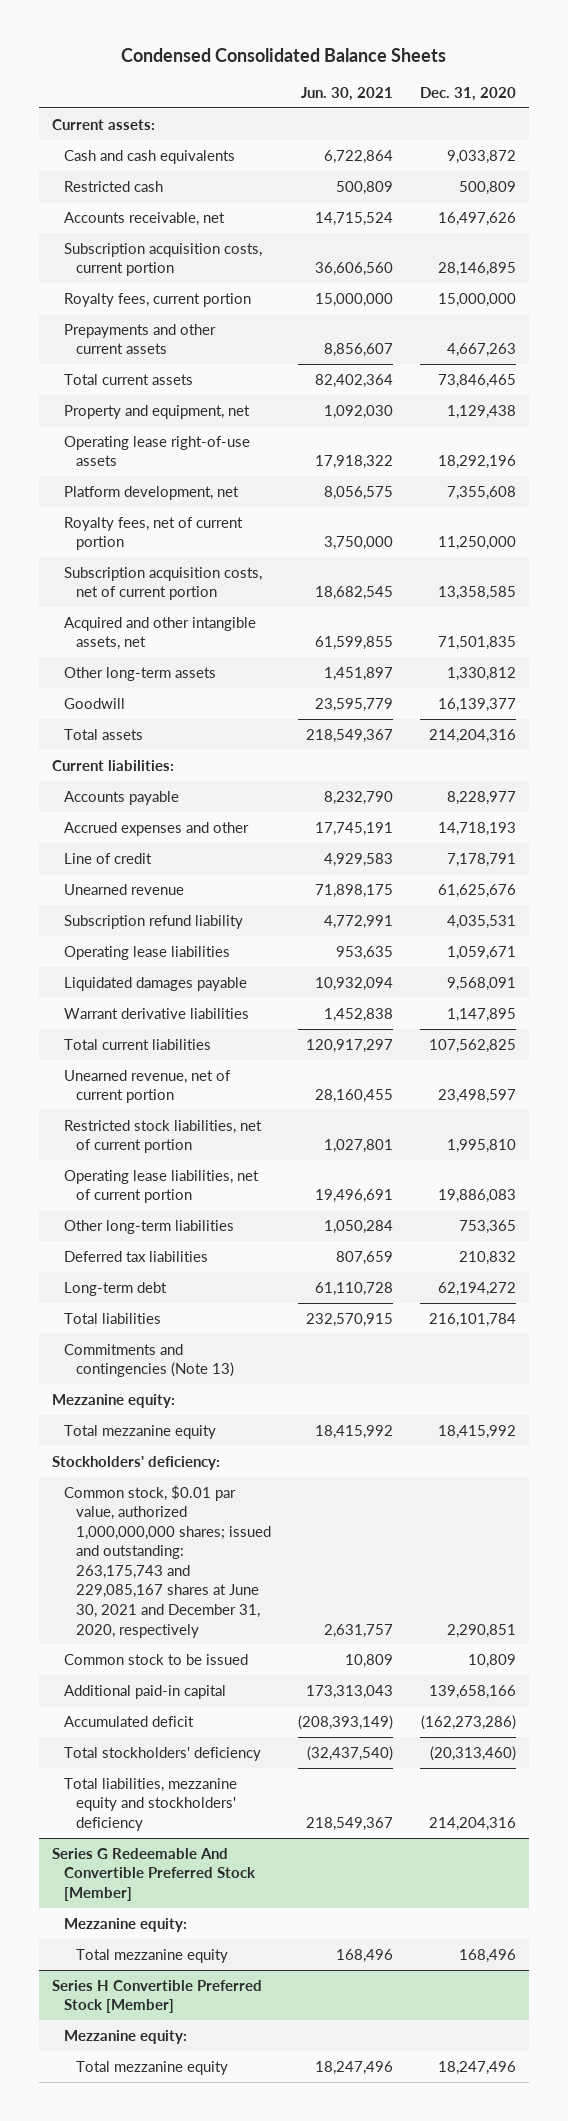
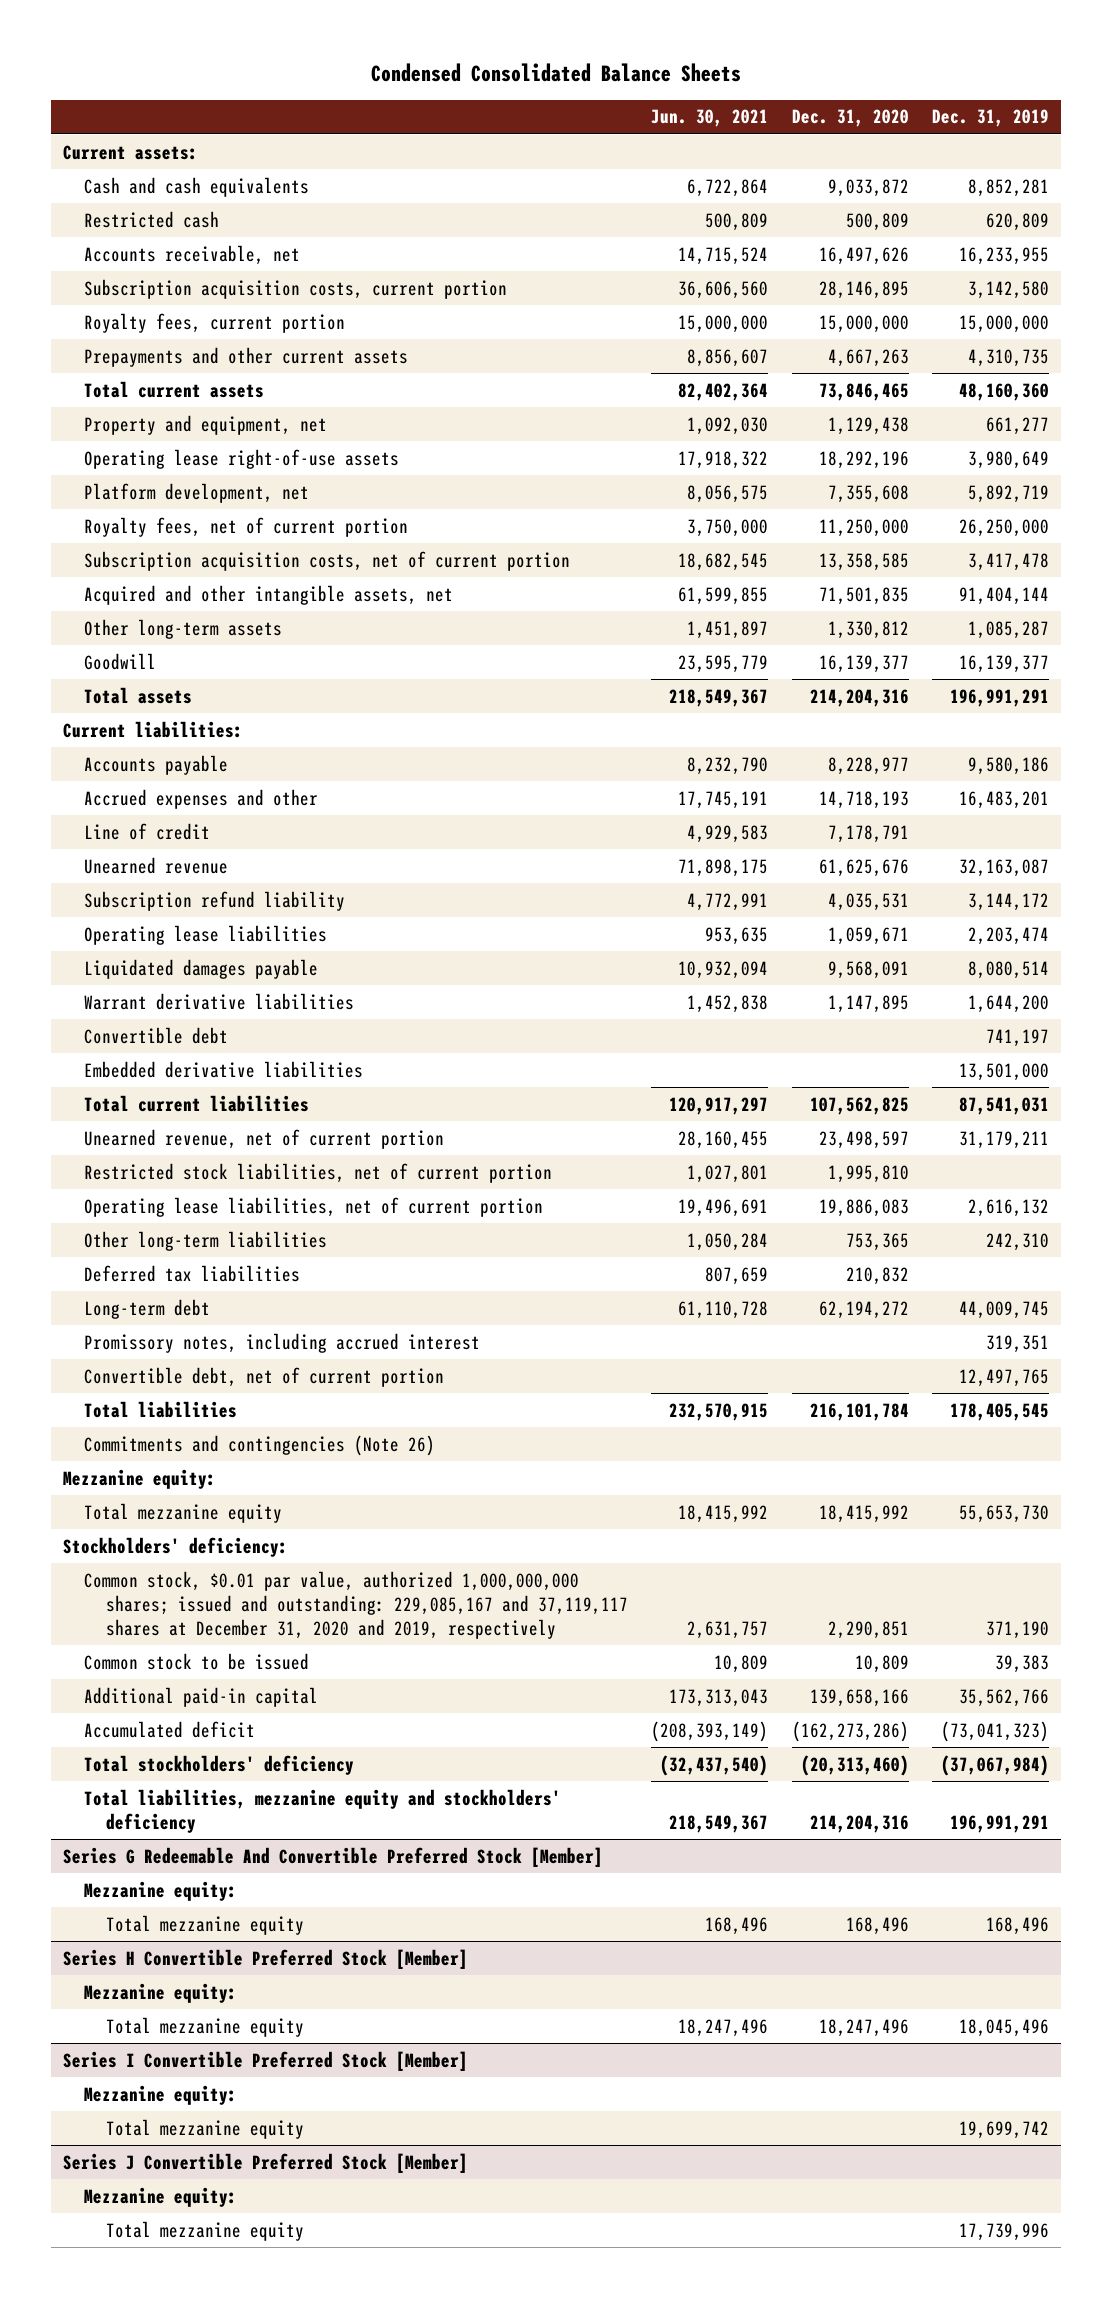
- | Jun. 30, 2021 | Dec. 31, 2020
+ | Jun. 30, 2021 | Dec. 31, 2020 | Dec. 31, 2019
+ Convertible debt | | | 741,197
+ Embedded derivative liabilities | | | 13,501,000
+ Promissory notes, including accrued interest | | | 319,351
+ Convertible debt, net of current portion | | | 12,497,765
- Commitments and contingencies (Note 13)
+ Commitments and contingencies (Note 26)
- Common stock, $0.01 par value, authorized 1,000,000,000 shares; issued and outstanding: 263,175,743 and 229,085,167 shares at June 30, 2021 and December 31, 2020, respectively | 2,631,757 | 2,290,851
+ Common stock, $0.01 par value, authorized 1,000,000,000 shares; issued and outstanding: 229,085,167 and 37,119,117 shares at December 31, 2020 and 2019, respectively | 2,631,757 | 2,290,851 | 371,190
+ Series I Convertible Preferred Stock [Member]
+ Mezzanine equity:
+ Total mezzanine equity | | | 19,699,742
+ Series J Convertible Preferred Stock [Member]
+ Mezzanine equity:
+ Total mezzanine equity | | | 17,739,996

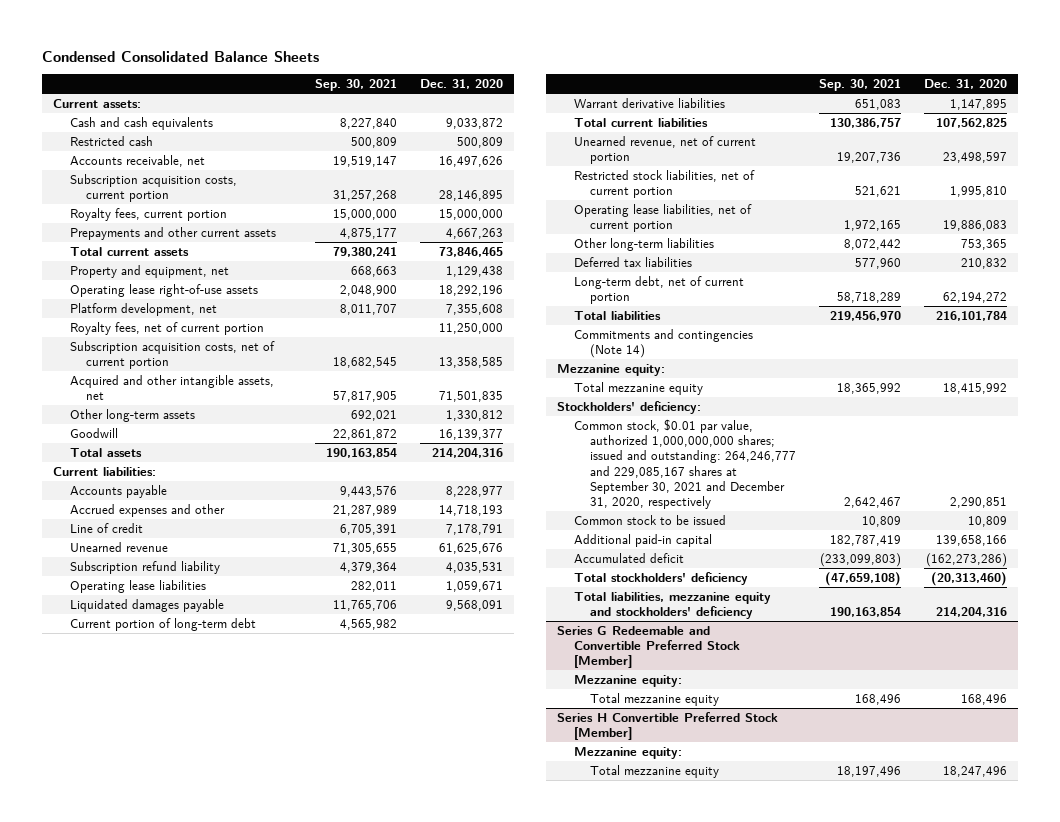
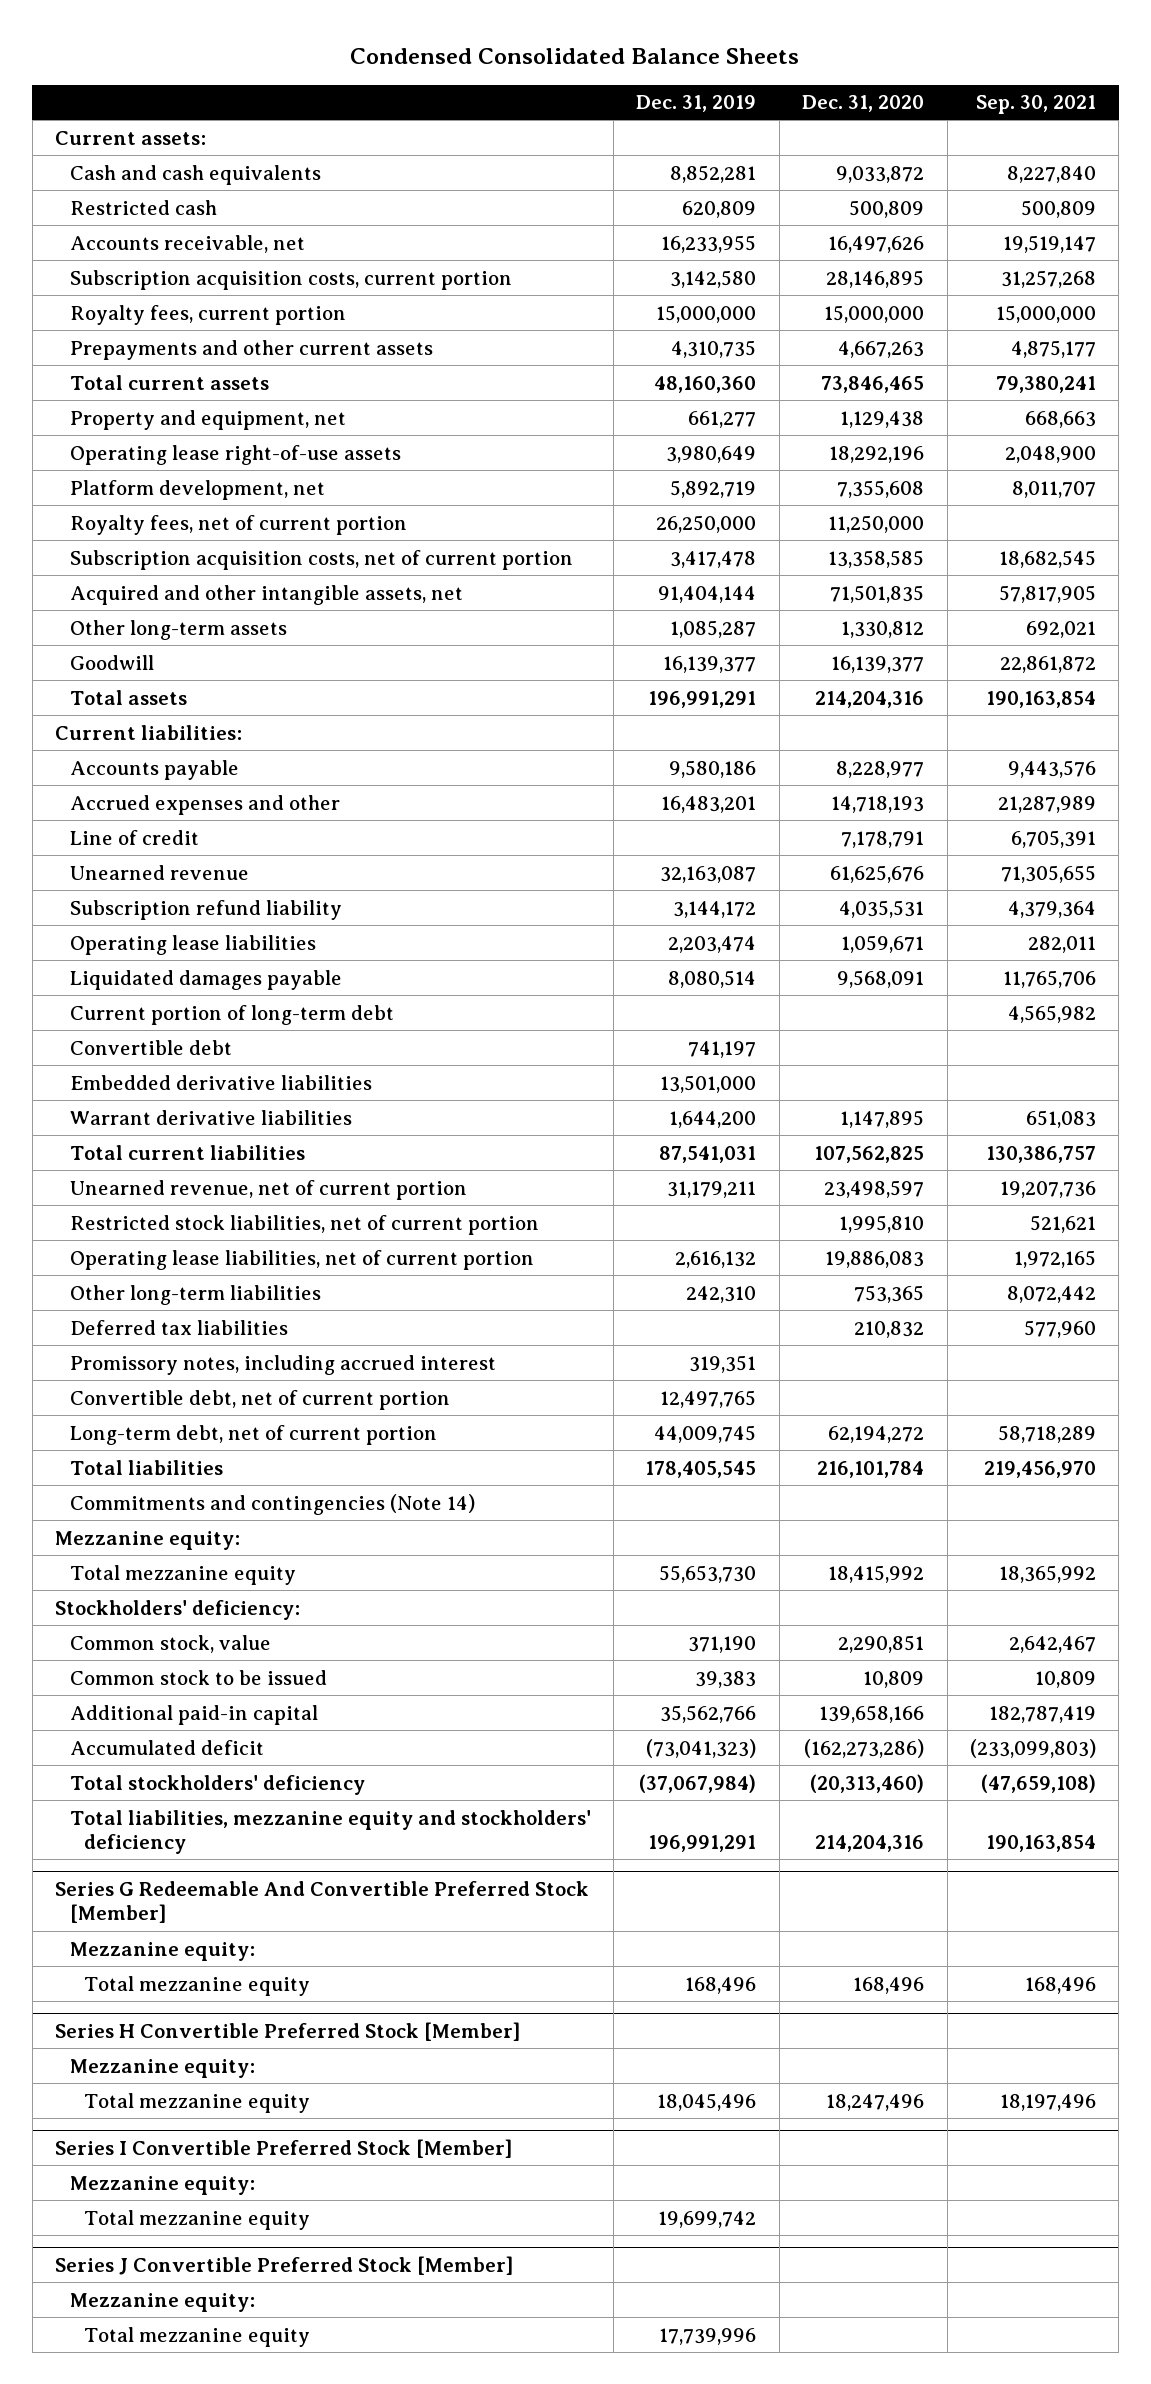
- | Sep. 30, 2021 | Dec. 31, 2020
+ | Dec. 31, 2019 | Dec. 31, 2020 | Sep. 30, 2021
+ Convertible debt | 741,197 | |
+ Embedded derivative liabilities | 13,501,000 | |
+ Promissory notes, including accrued interest | 319,351 | |
+ Convertible debt, net of current portion | 12,497,765 | |
- Common stock, $0.01 par value, authorized 1,000,000,000 shares; issued and outstanding: 264,246,777 and 229,085,167 shares at September 30, 2021 and December 31, 2020, respectively | 2,642,467 | 2,290,851
+ Common stock, value | 371,190 | 2,290,851 | 2,642,467
- Series G Redeemable and Convertible Preferred Stock [Member]
+ Series G Redeemable And Convertible Preferred Stock [Member]
+ Series I Convertible Preferred Stock [Member]
+ Mezzanine equity:
+ Total mezzanine equity | 19,699,742 | |
+ Series J Convertible Preferred Stock [Member]
+ Mezzanine equity:
+ Total mezzanine equity | 17,739,996 | |

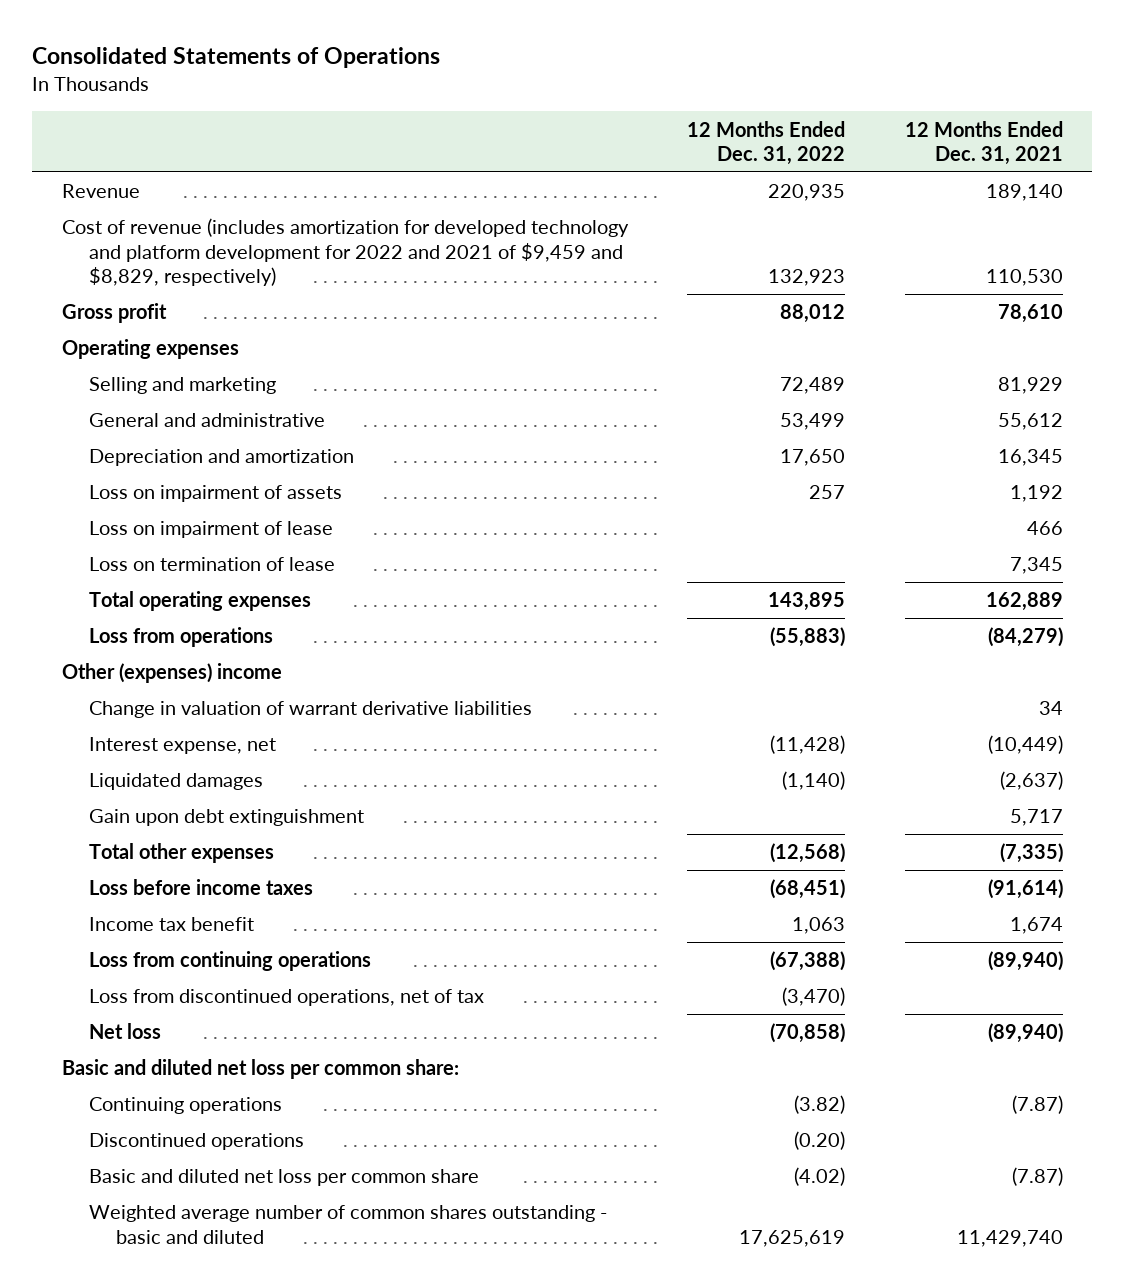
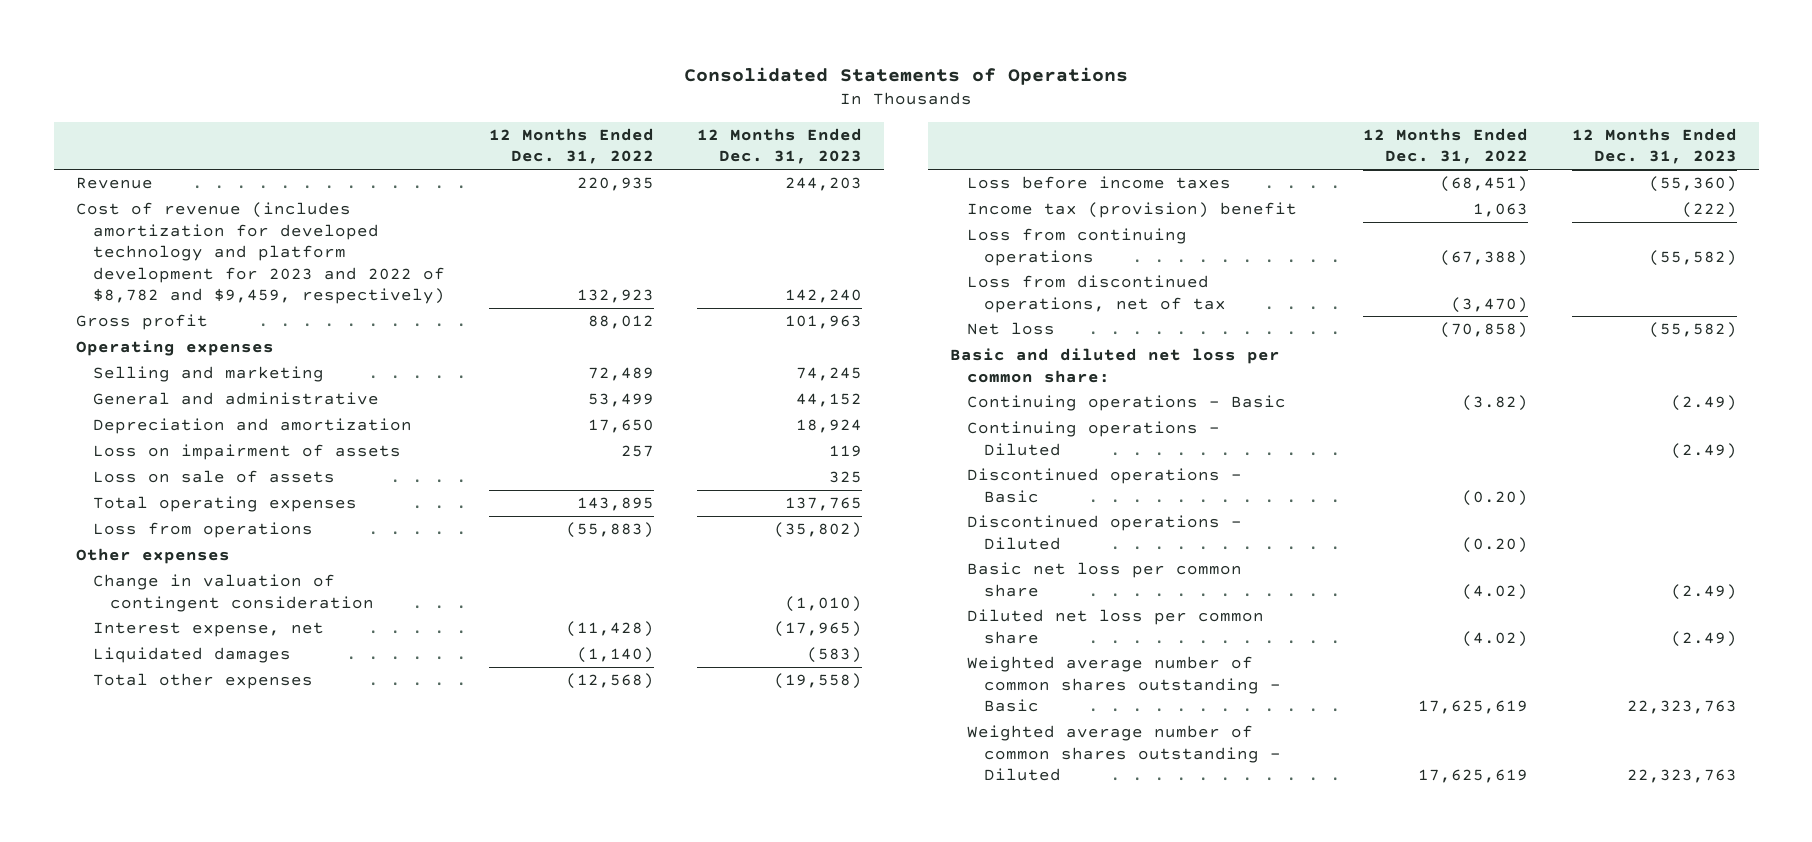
- | 12 Months Ended Dec. 31, 2022 | 12 Months Ended Dec. 31, 2021
+ | 12 Months Ended Dec. 31, 2022 | 12 Months Ended Dec. 31, 2023
- Cost of revenue (includes amortization for developed technology and platform development for 2022 and 2021 of $9,459 and $8,829, respectively) | 132,923 | 110,530
+ Cost of revenue (includes amortization for developed technology and platform development for 2023 and 2022 of $8,782 and $9,459, respectively) | 132,923 | 142,240
- Loss on impairment of lease | | 466
- Loss on termination of lease | | 7,345
+ Loss on sale of assets | | 325
- Other (expenses) income
- Change in valuation of warrant derivative liabilities | | 34
+ Other expenses
+ Change in valuation of contingent consideration | | (1,010)
- Gain upon debt extinguishment | | 5,717
- Income tax benefit | 1,063 | 1,674
+ Income tax (provision) benefit | 1,063 | (222)
- Continuing operations | (3.82) | (7.87)
- Discontinued operations | (0.20) |
- Basic and diluted net loss per common share | (4.02) | (7.87)
- Weighted average number of common shares outstanding - basic and diluted | 17,625,619 | 11,429,740
+ Continuing operations - Basic | (3.82) | (2.49)
+ Continuing operations - Diluted | | (2.49)
+ Discontinued operations - Basic | (0.20) |
+ Discontinued operations - Diluted | (0.20) |
+ Basic net loss per common share | (4.02) | (2.49)
+ Diluted net loss per common share | (4.02) | (2.49)
+ Weighted average number of common shares outstanding - Basic | 17,625,619 | 22,323,763
+ Weighted average number of common shares outstanding - Diluted | 17,625,619 | 22,323,763

